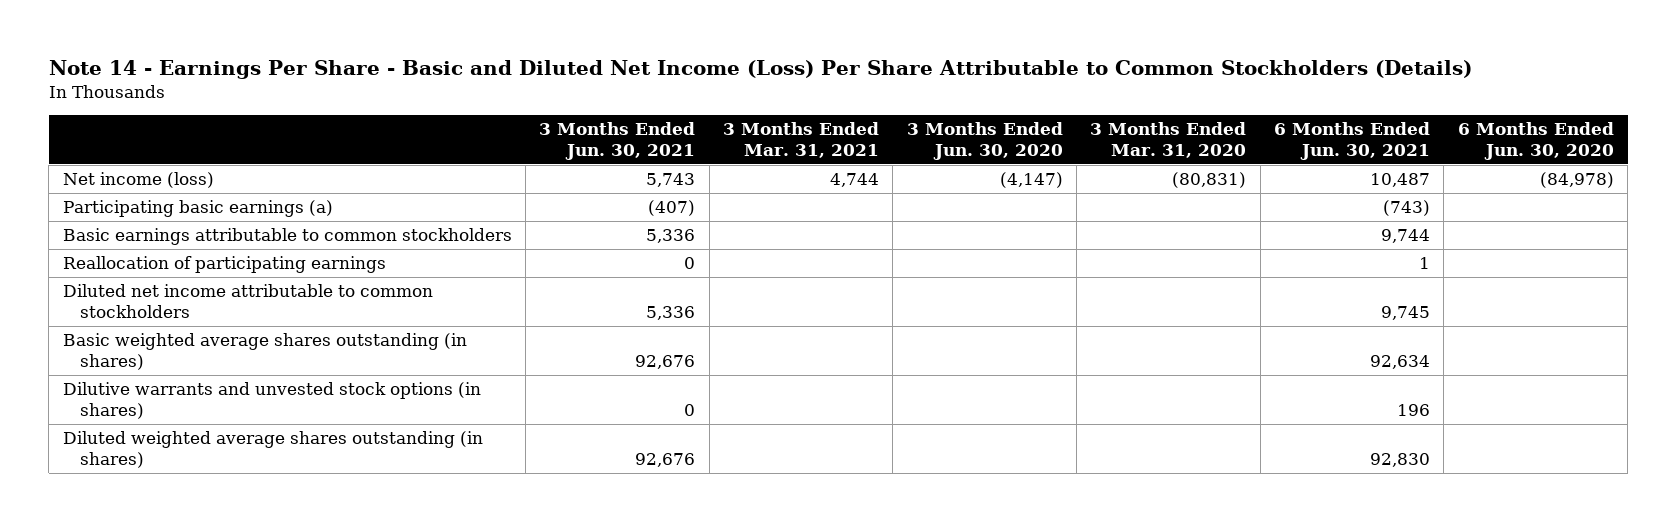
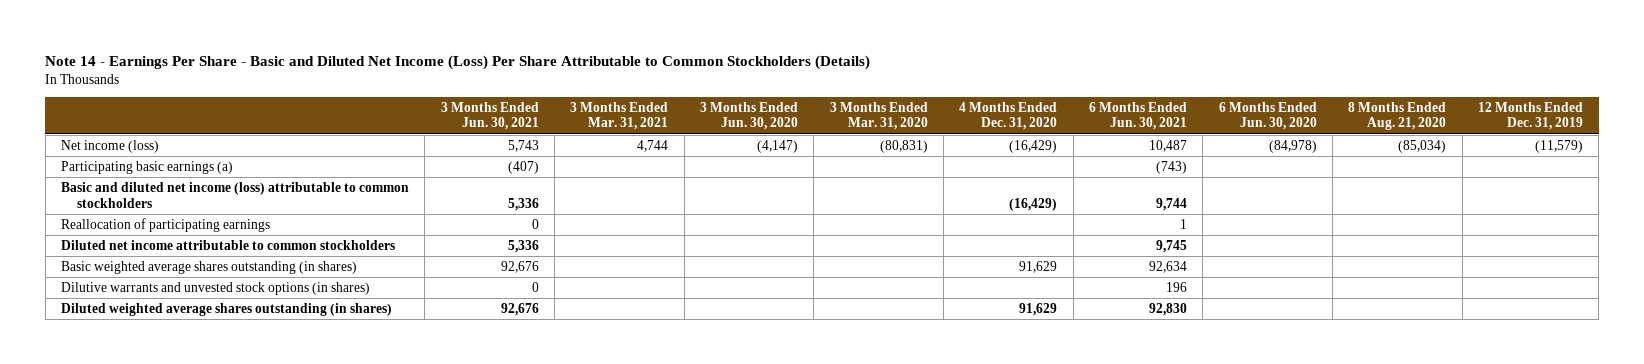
- | 3 Months Ended Jun. 30, 2021 | 3 Months Ended Mar. 31, 2021 | 3 Months Ended Jun. 30, 2020 | 3 Months Ended Mar. 31, 2020 | 6 Months Ended Jun. 30, 2021 | 6 Months Ended Jun. 30, 2020
+ | 3 Months Ended Jun. 30, 2021 | 3 Months Ended Mar. 31, 2021 | 3 Months Ended Jun. 30, 2020 | 3 Months Ended Mar. 31, 2020 | 4 Months Ended Dec. 31, 2020 | 6 Months Ended Jun. 30, 2021 | 6 Months Ended Jun. 30, 2020 | 8 Months Ended Aug. 21, 2020 | 12 Months Ended Dec. 31, 2019
- Basic earnings attributable to common stockholders | 5,336 | | | | 9,744 |
+ Basic and diluted net income (loss) attributable to common stockholders | 5,336 | | | | (16,429) | 9,744 | | |

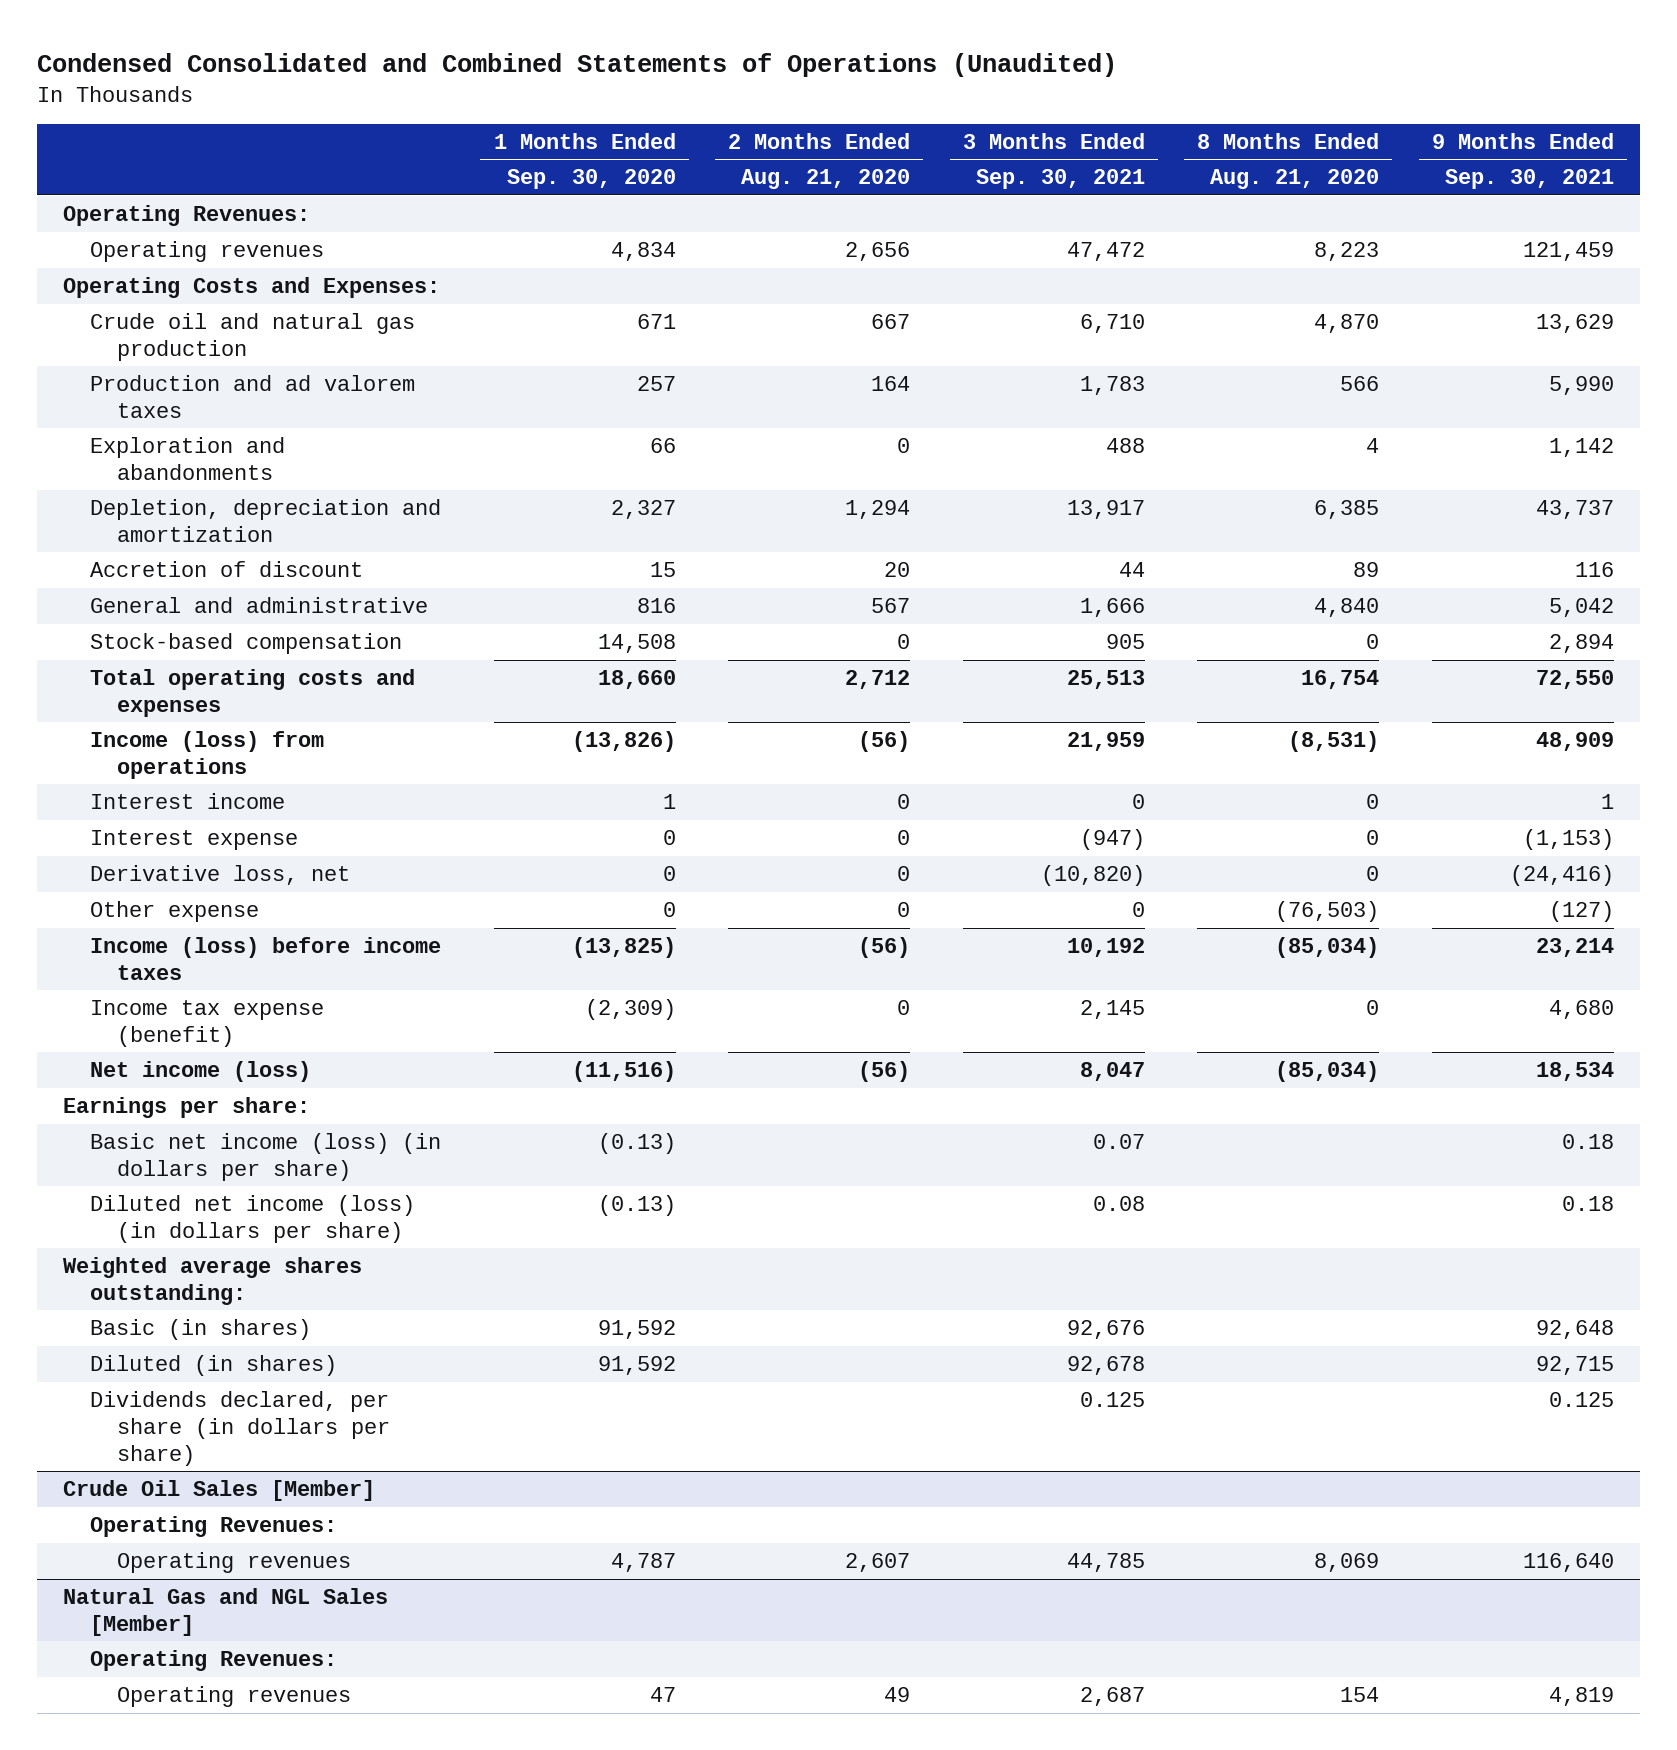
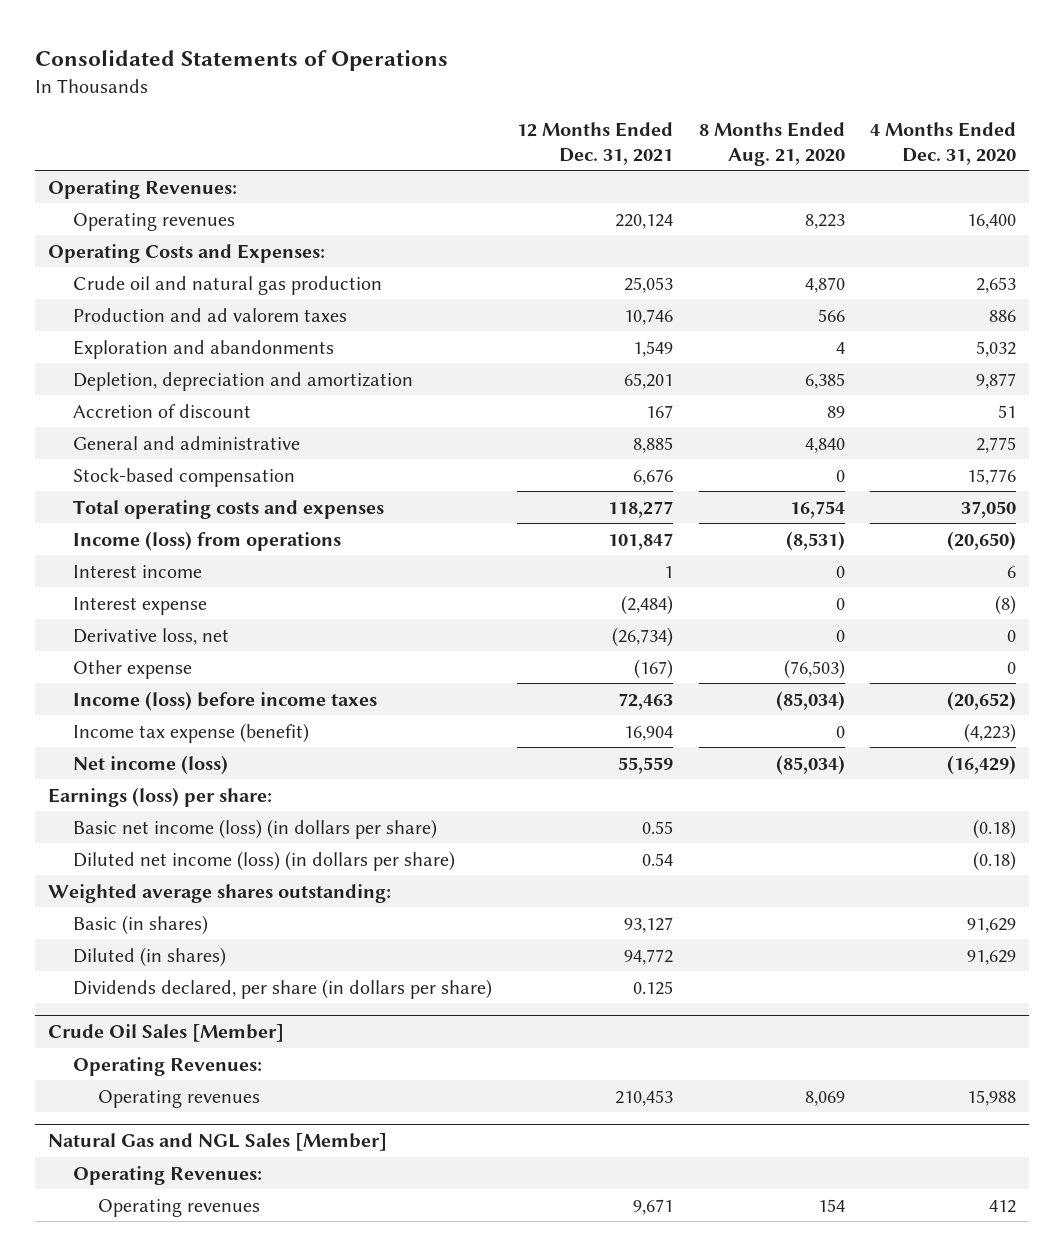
- Condensed Consolidated and Combined Statements of Operations (Unaudited)
+ Consolidated Statements of Operations
- | 1 Months Ended Sep. 30, 2020 | 2 Months Ended Aug. 21, 2020 | 3 Months Ended Sep. 30, 2021 | 8 Months Ended Aug. 21, 2020 | 9 Months Ended Sep. 30, 2021
+ | 12 Months Ended Dec. 31, 2021 | 8 Months Ended Aug. 21, 2020 | 4 Months Ended Dec. 31, 2020
- Earnings per share:
+ Earnings (loss) per share:

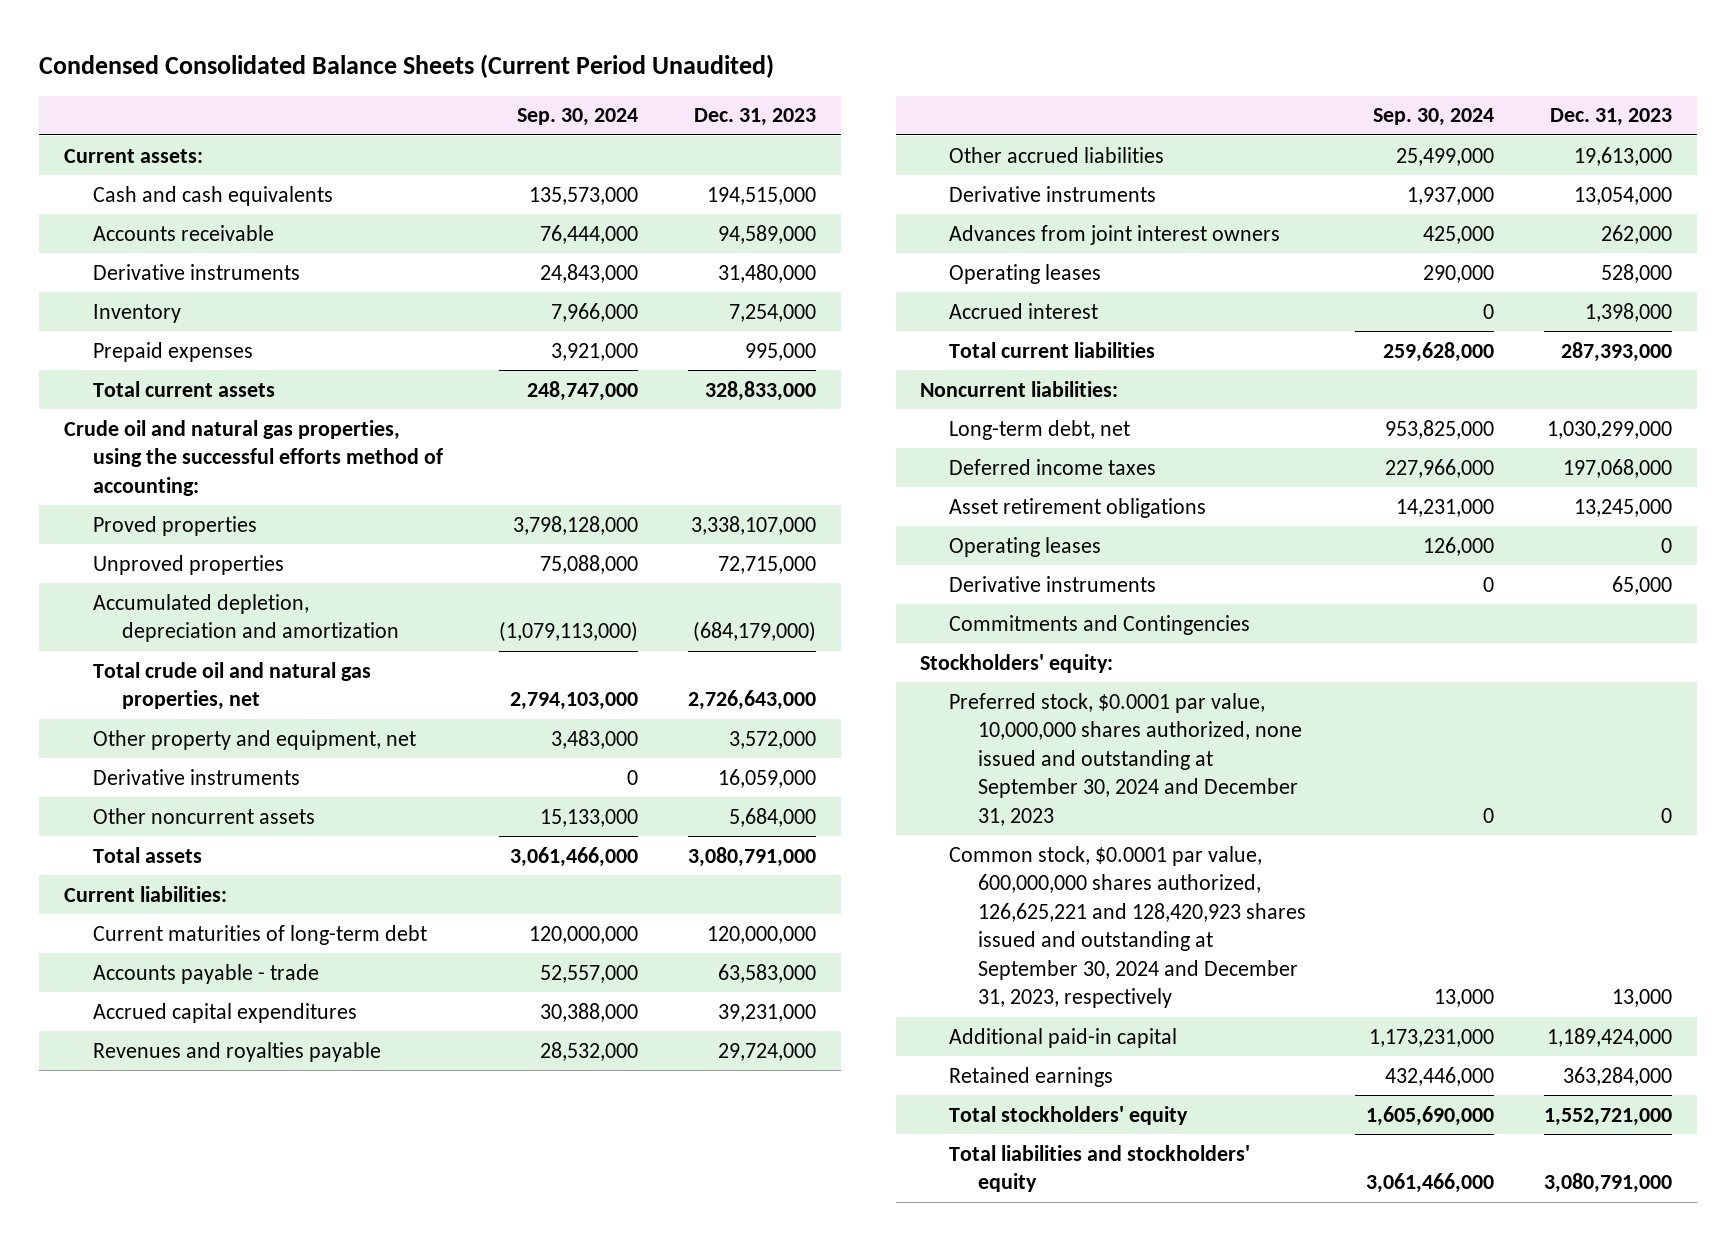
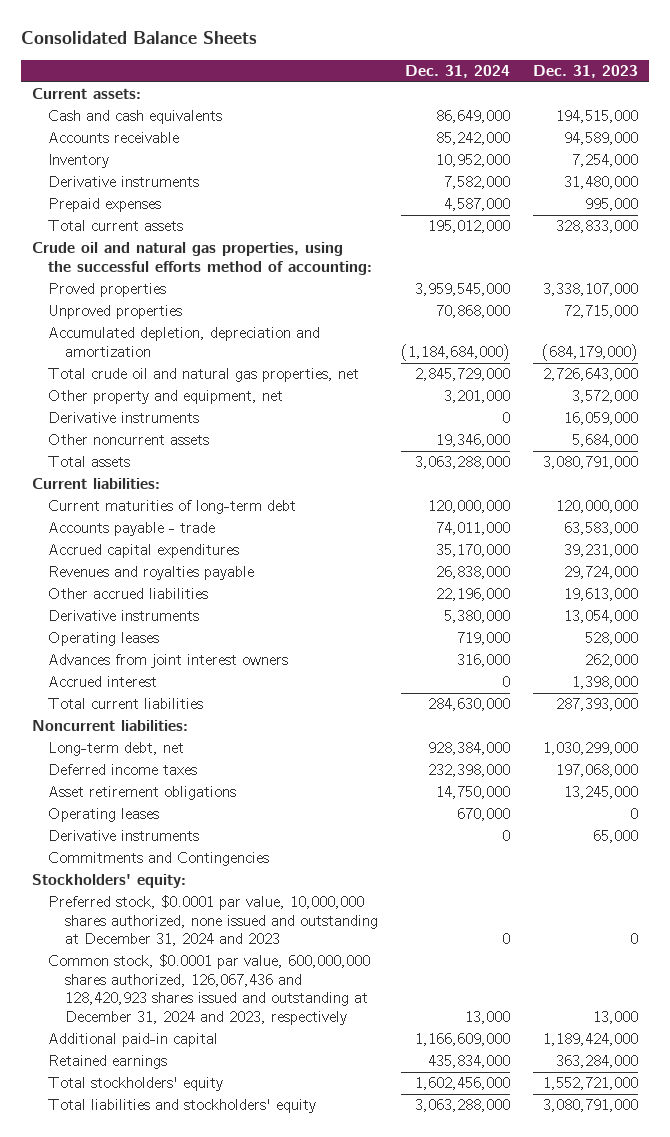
- Condensed Consolidated Balance Sheets (Current Period Unaudited)
+ Consolidated Balance Sheets
- | Sep. 30, 2024 | Dec. 31, 2023
+ | Dec. 31, 2024 | Dec. 31, 2023
moved down: Derivative instruments | 7,582,000 | 31,480,000
moved down: Advances from joint interest owners | 316,000 | 262,000
- Preferred stock, $0.0001 par value, 10,000,000 shares authorized, none issued and outstanding at September 30, 2024 and December 31, 2023 | 0 | 0
- Common stock, $0.0001 par value, 600,000,000 shares authorized, 126,625,221 and 128,420,923 shares issued and outstanding at September 30, 2024 and December 31, 2023, respectively | 13,000 | 13,000
+ Preferred stock, $0.0001 par value, 10,000,000 shares authorized, none issued and outstanding at December 31, 2024 and 2023 | 0 | 0
+ Common stock, $0.0001 par value, 600,000,000 shares authorized, 126,067,436 and 128,420,923 shares issued and outstanding at December 31, 2024 and 2023, respectively | 13,000 | 13,000

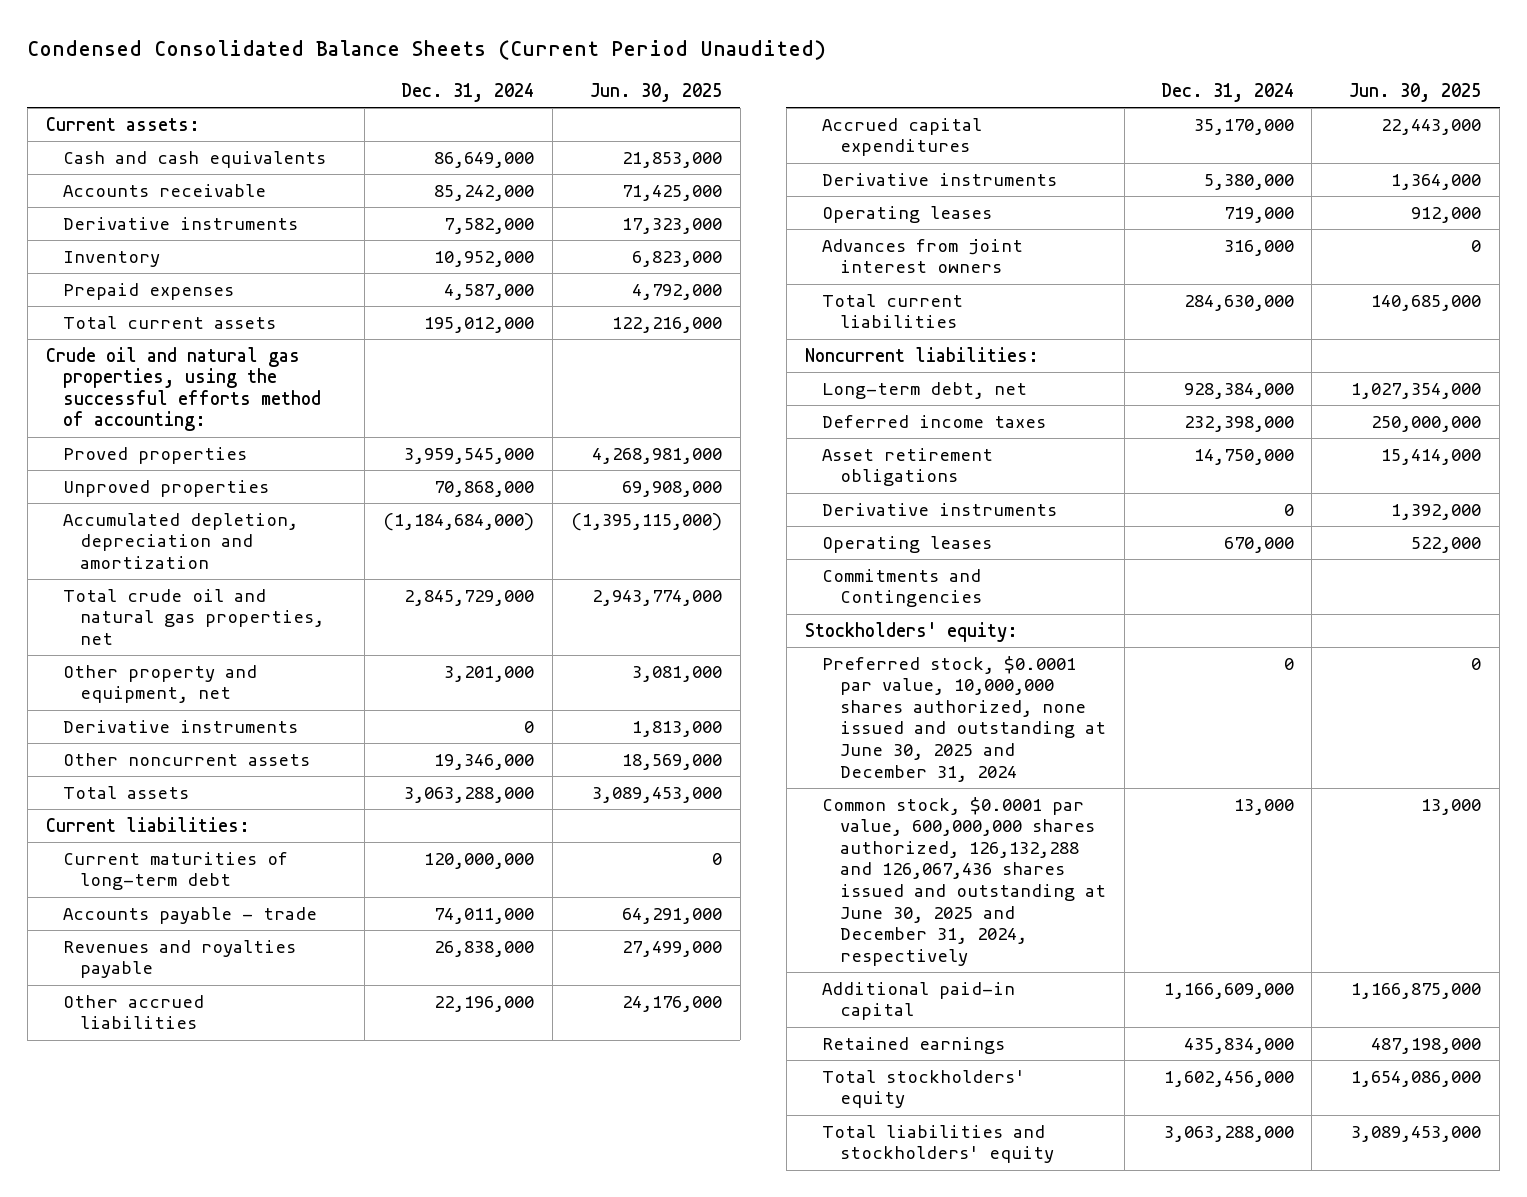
- Consolidated Balance Sheets
+ Condensed Consolidated Balance Sheets (Current Period Unaudited)
- | Dec. 31, 2024 | Dec. 31, 2023
+ | Dec. 31, 2024 | Jun. 30, 2025
moved down: Inventory | 10,952,000 | 6,823,000
moved down: Accrued capital expenditures | 35,170,000 | 22,443,000
- Accrued interest | 0 | 1,398,000
moved down: Operating leases | 670,000 | 522,000
- Preferred stock, $0.0001 par value, 10,000,000 shares authorized, none issued and outstanding at December 31, 2024 and 2023 | 0 | 0
- Common stock, $0.0001 par value, 600,000,000 shares authorized, 126,067,436 and 128,420,923 shares issued and outstanding at December 31, 2024 and 2023, respectively | 13,000 | 13,000
+ Preferred stock, $0.0001 par value, 10,000,000 shares authorized, none issued and outstanding at June 30, 2025 and December 31, 2024 | 0 | 0
+ Common stock, $0.0001 par value, 600,000,000 shares authorized, 126,132,288 and 126,067,436 shares issued and outstanding at June 30, 2025 and December 31, 2024, respectively | 13,000 | 13,000

